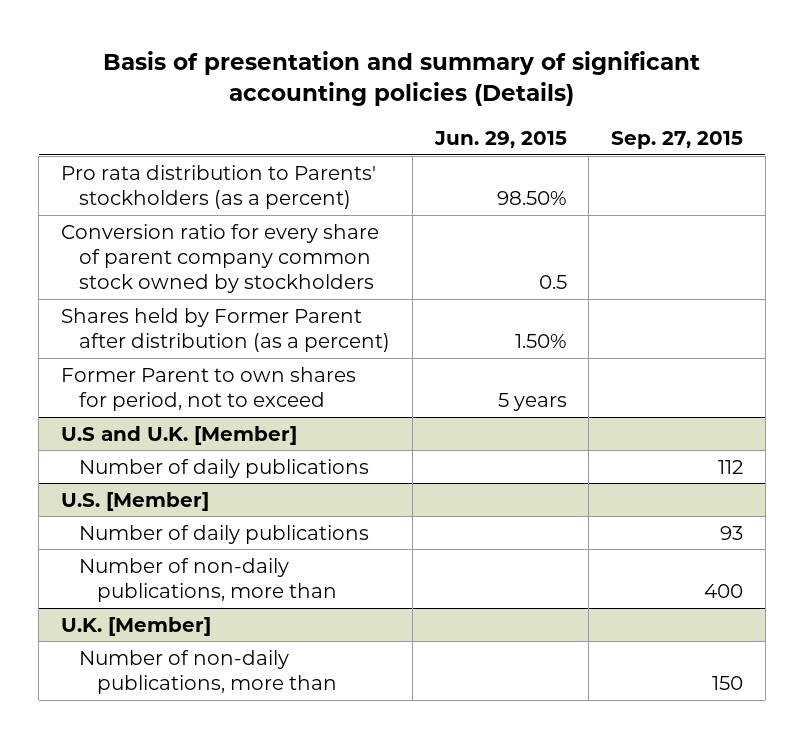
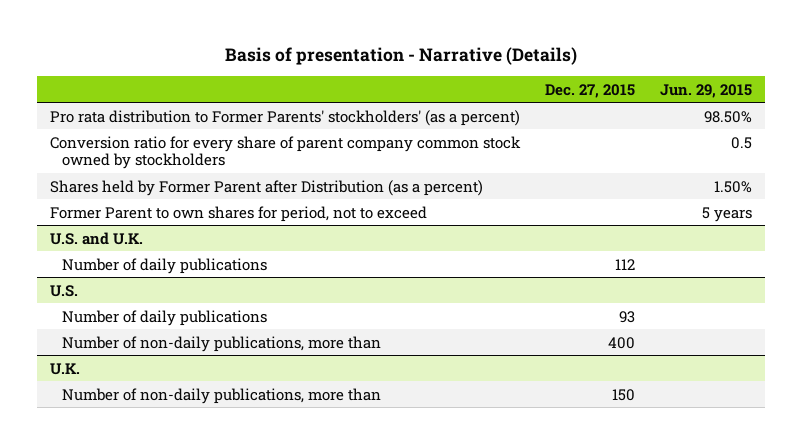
- Basis of presentation and summary of significant accounting policies (Details)
+ Basis of presentation - Narrative (Details)
- | Jun. 29, 2015 | Sep. 27, 2015
+ | Dec. 27, 2015 | Jun. 29, 2015
- Pro rata distribution to Parents' stockholders (as a percent) | 98.50% |
+ Pro rata distribution to Former Parents' stockholders' (as a percent) | | 98.50%
- Shares held by Former Parent after distribution (as a percent) | 1.50% |
+ Shares held by Former Parent after Distribution (as a percent) | | 1.50%
- U.S and U.K. [Member]
+ U.S. and U.K.
- U.S. [Member]
+ U.S.
- U.K. [Member]
+ U.K.

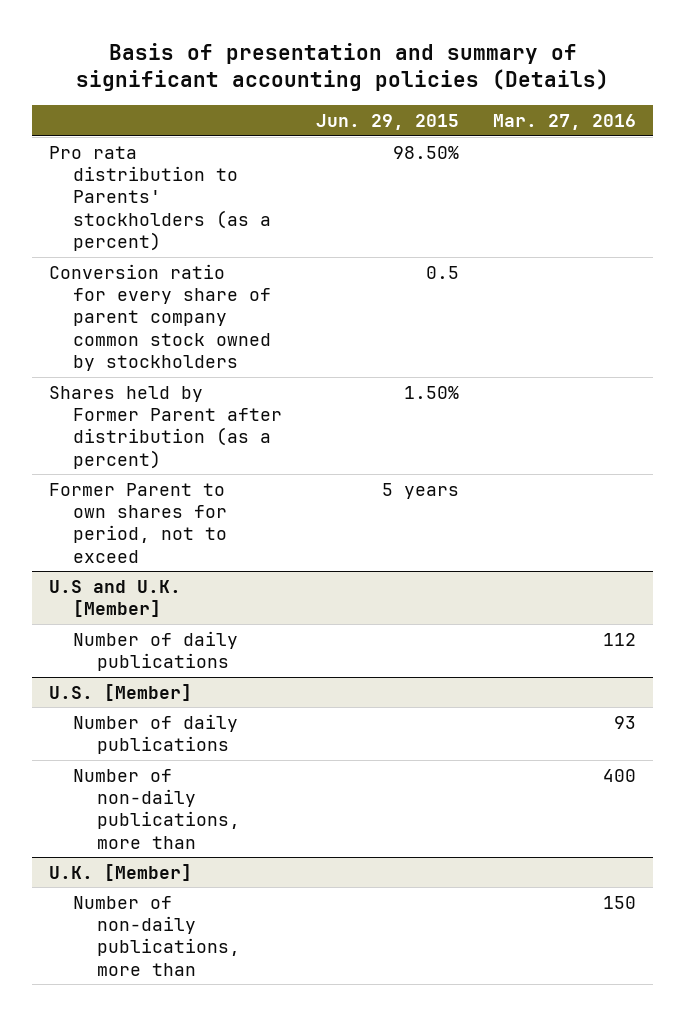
- Basis of presentation - Narrative (Details)
+ Basis of presentation and summary of significant accounting policies (Details)
- | Dec. 27, 2015 | Jun. 29, 2015
+ | Jun. 29, 2015 | Mar. 27, 2016
- Pro rata distribution to Former Parents' stockholders' (as a percent) | | 98.50%
+ Pro rata distribution to Parents' stockholders (as a percent) | 98.50% |
- Shares held by Former Parent after Distribution (as a percent) | | 1.50%
+ Shares held by Former Parent after distribution (as a percent) | 1.50% |
- U.S. and U.K.
+ U.S and U.K. [Member]
- U.S.
+ U.S. [Member]
- U.K.
+ U.K. [Member]

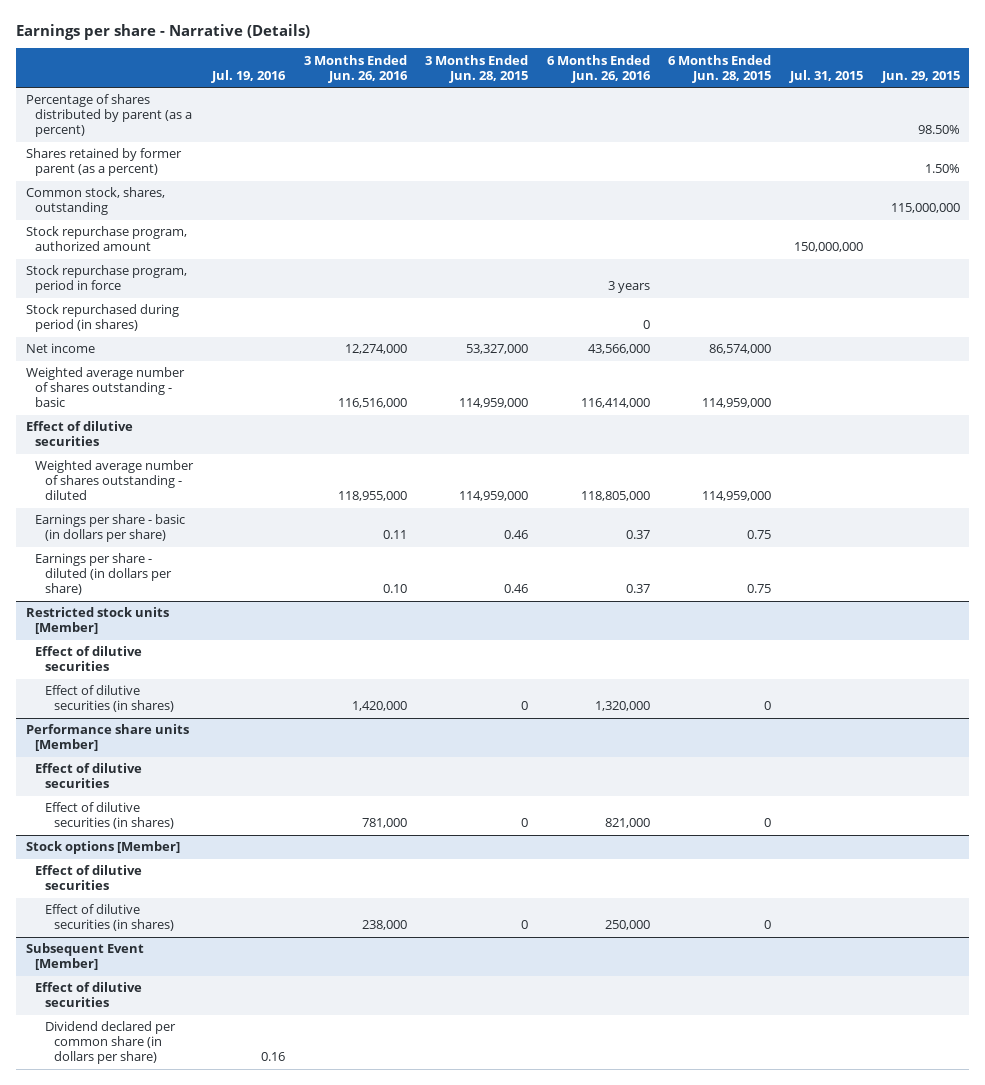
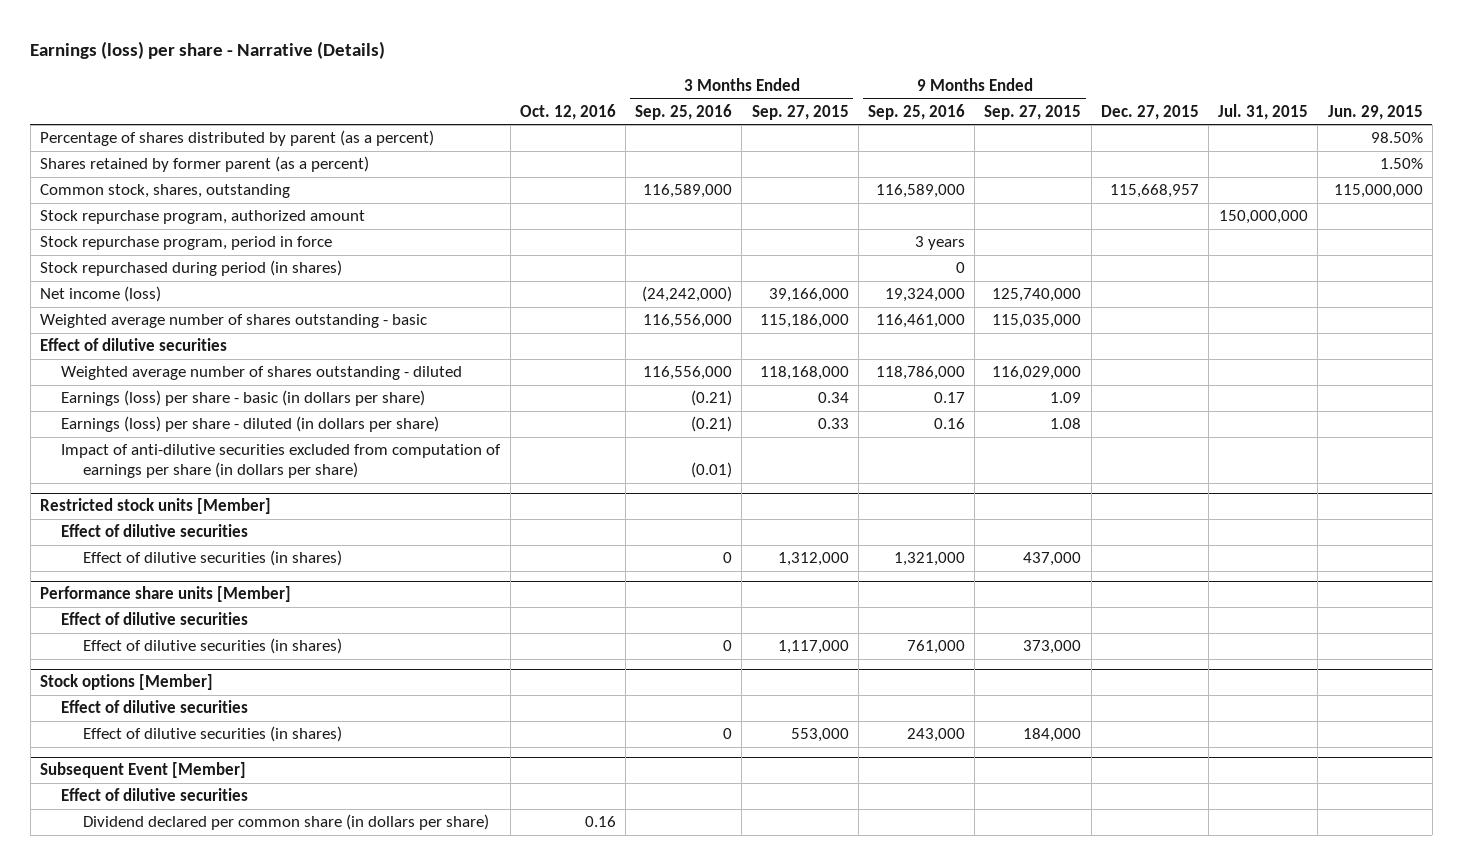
- Earnings per share - Narrative (Details)
+ Earnings (loss) per share - Narrative (Details)
- | Jul. 19, 2016 | 3 Months Ended Jun. 26, 2016 | 3 Months Ended Jun. 28, 2015 | 6 Months Ended Jun. 26, 2016 | 6 Months Ended Jun. 28, 2015 | Jul. 31, 2015 | Jun. 29, 2015
+ | Oct. 12, 2016 | 3 Months Ended Sep. 25, 2016 | 3 Months Ended Sep. 27, 2015 | 9 Months Ended Sep. 25, 2016 | 9 Months Ended Sep. 27, 2015 | Dec. 27, 2015 | Jul. 31, 2015 | Jun. 29, 2015
- Net income | | 12,274,000 | 53,327,000 | 43,566,000 | 86,574,000 | |
+ Net income (loss) | | (24,242,000) | 39,166,000 | 19,324,000 | 125,740,000 | | |
- Earnings per share - basic (in dollars per share) | | 0.11 | 0.46 | 0.37 | 0.75 | |
- Earnings per share - diluted (in dollars per share) | | 0.10 | 0.46 | 0.37 | 0.75 | |
+ Earnings (loss) per share - basic (in dollars per share) | | (0.21) | 0.34 | 0.17 | 1.09 | | |
+ Earnings (loss) per share - diluted (in dollars per share) | | (0.21) | 0.33 | 0.16 | 1.08 | | |
+ Impact of anti-dilutive securities excluded from computation of earnings per share (in dollars per share) | | (0.01) | | | | | |

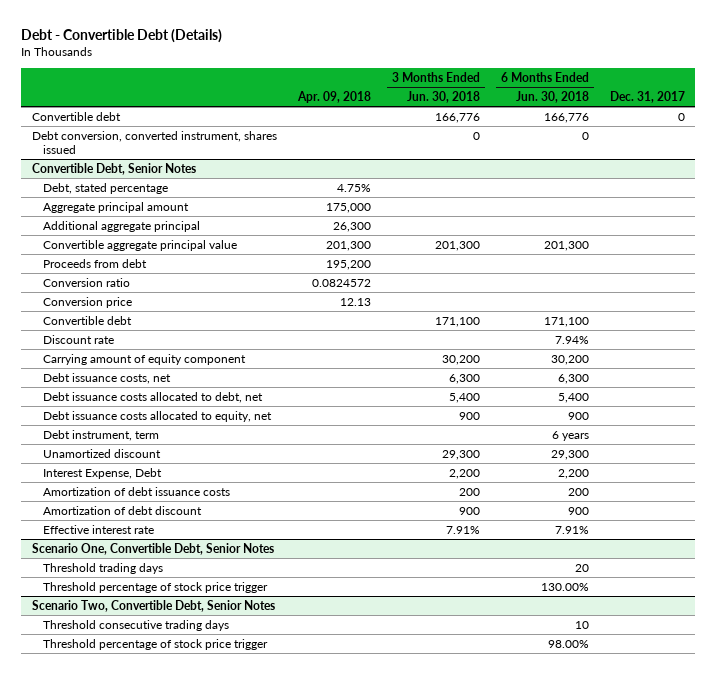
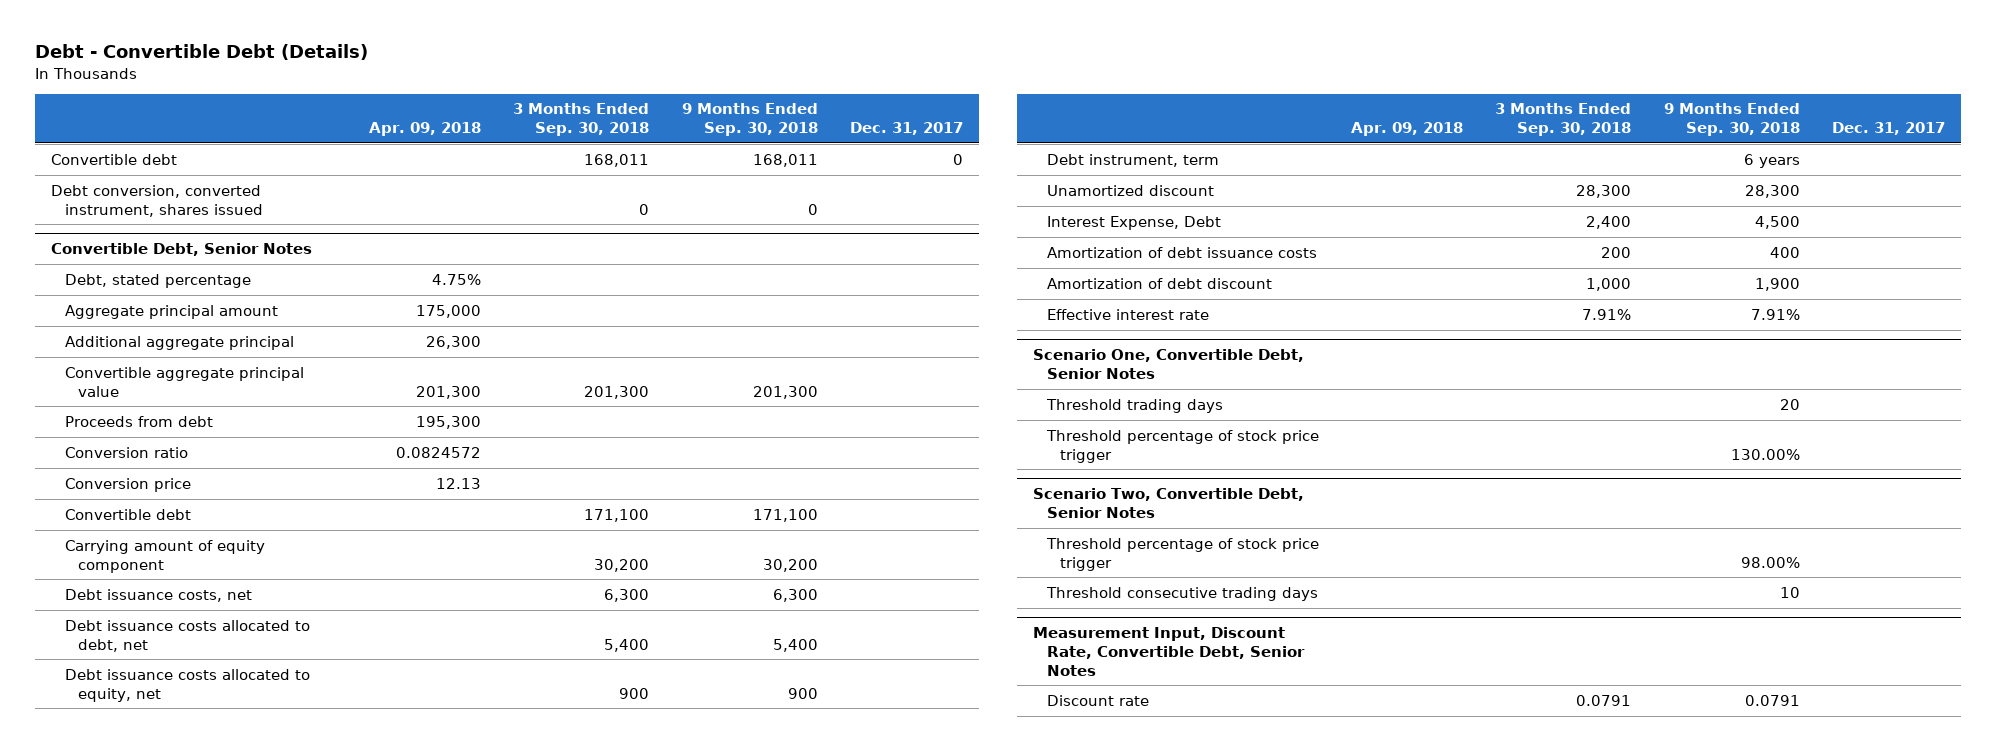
- | Apr. 09, 2018 | 3 Months Ended Jun. 30, 2018 | 6 Months Ended Jun. 30, 2018 | Dec. 31, 2017
+ | Apr. 09, 2018 | 3 Months Ended Sep. 30, 2018 | 9 Months Ended Sep. 30, 2018 | Dec. 31, 2017
@ Convertible Debt, Senior Notes
- Proceeds from debt | 195,200 | | |
+ Proceeds from debt | 195,300 | | |
- Discount rate | | | 7.94% |
@ Scenario Two, Convertible Debt, Senior Notes
moved down: Threshold consecutive trading days | | | 10 |
+ Measurement Input, Discount Rate, Convertible Debt, Senior Notes
+ Discount rate | | 0.0791 | 0.0791 |

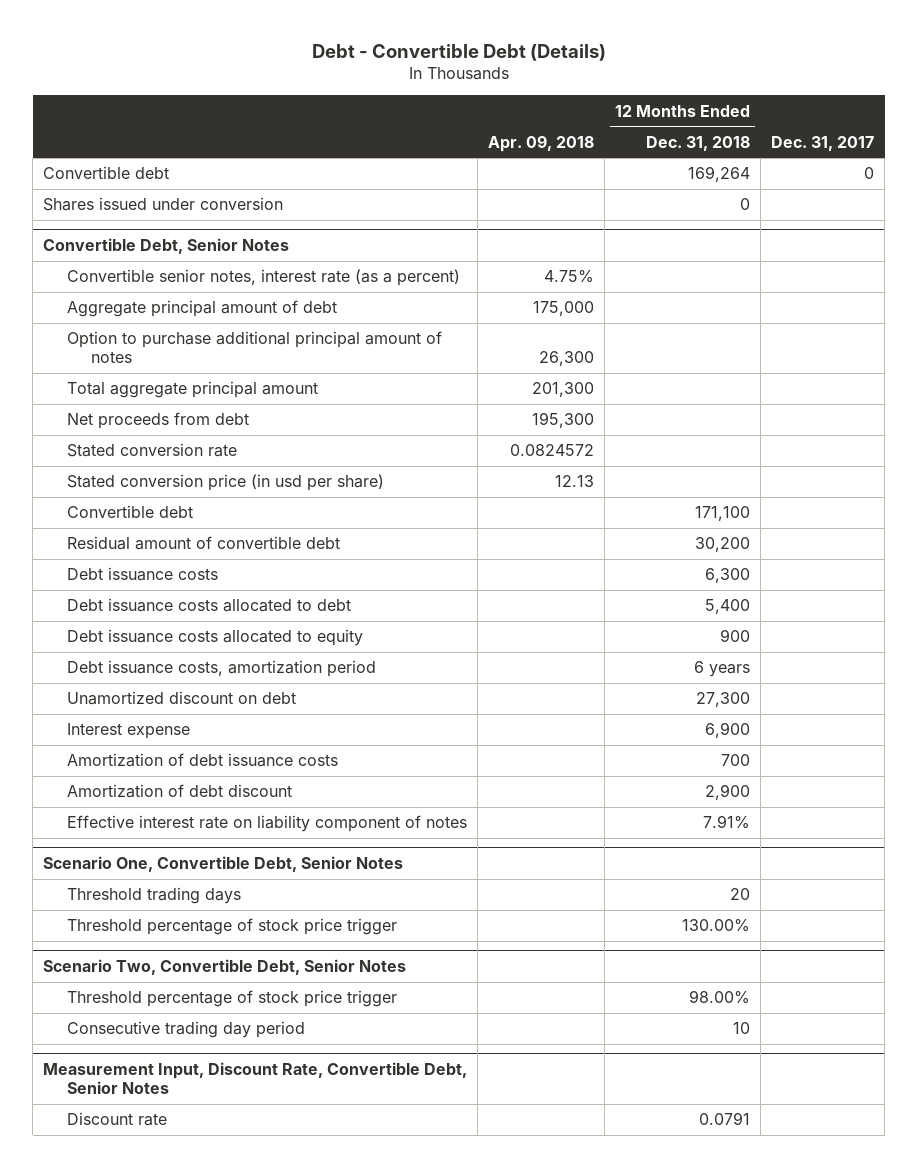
- | Apr. 09, 2018 | 3 Months Ended Sep. 30, 2018 | 9 Months Ended Sep. 30, 2018 | Dec. 31, 2017
+ | Apr. 09, 2018 | 12 Months Ended Dec. 31, 2018 | Dec. 31, 2017
- Debt conversion, converted instrument, shares issued | | 0 | 0 |
+ Shares issued under conversion | | 0 |
@ Convertible Debt, Senior Notes
- Debt, stated percentage | 4.75% | | |
- Aggregate principal amount | 175,000 | | |
- Additional aggregate principal | 26,300 | | |
- Convertible aggregate principal value | 201,300 | 201,300 | 201,300 |
- Proceeds from debt | 195,300 | | |
- Conversion ratio | 0.0824572 | | |
- Conversion price | 12.13 | | |
+ Convertible senior notes, interest rate (as a percent) | 4.75% | |
+ Aggregate principal amount of debt | 175,000 | |
+ Option to purchase additional principal amount of notes | 26,300 | |
+ Total aggregate principal amount | 201,300 | |
+ Net proceeds from debt | 195,300 | |
+ Stated conversion rate | 0.0824572 | |
+ Stated conversion price (in usd per share) | 12.13 | |
- Carrying amount of equity component | | 30,200 | 30,200 |
- Debt issuance costs, net | | 6,300 | 6,300 |
- Debt issuance costs allocated to debt, net | | 5,400 | 5,400 |
- Debt issuance costs allocated to equity, net | | 900 | 900 |
- Debt instrument, term | | | 6 years |
- Unamortized discount | | 28,300 | 28,300 |
- Interest Expense, Debt | | 2,400 | 4,500 |
+ Residual amount of convertible debt | | 30,200 |
+ Debt issuance costs | | 6,300 |
+ Debt issuance costs allocated to debt | | 5,400 |
+ Debt issuance costs allocated to equity | | 900 |
+ Debt issuance costs, amortization period | | 6 years |
+ Unamortized discount on debt | | 27,300 |
+ Interest expense | | 6,900 |
- Effective interest rate | | 7.91% | 7.91% |
+ Effective interest rate on liability component of notes | | 7.91% |
@ Scenario Two, Convertible Debt, Senior Notes
- Threshold consecutive trading days | | | 10 |
+ Consecutive trading day period | | 10 |

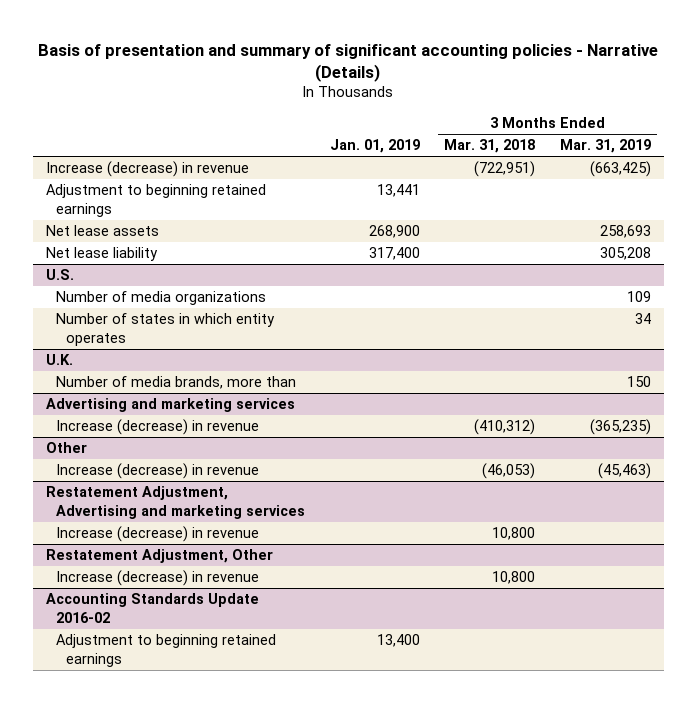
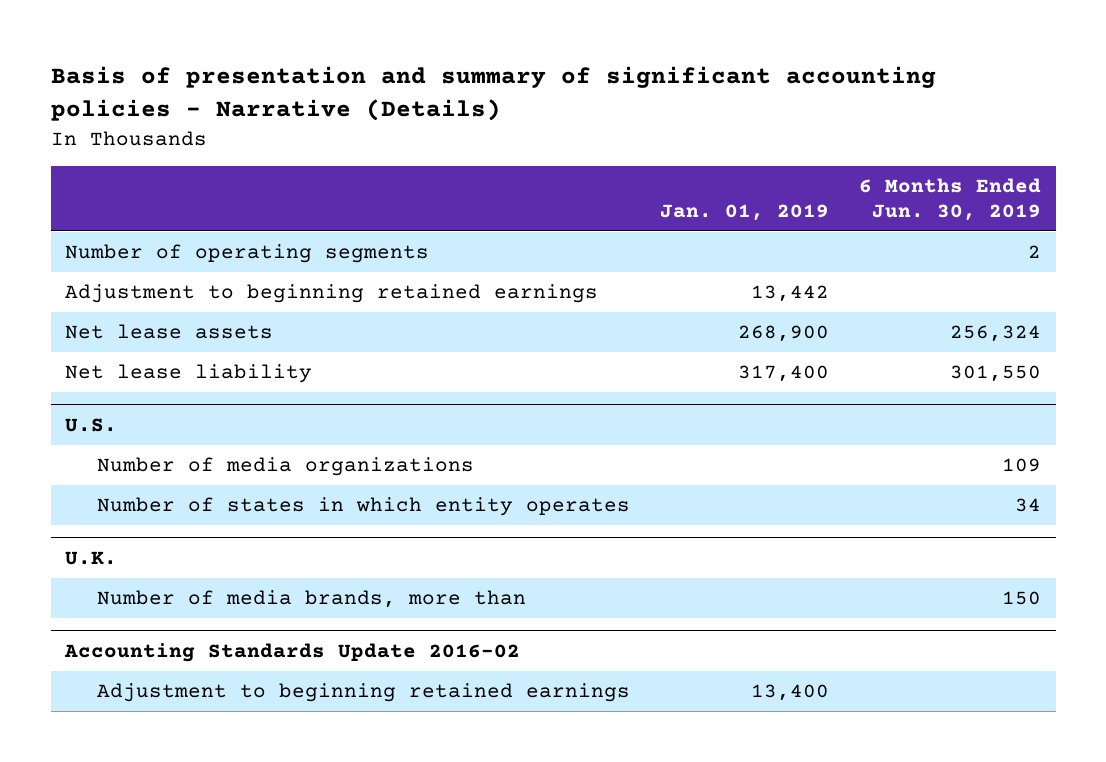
- | Jan. 01, 2019 | 3 Months Ended Mar. 31, 2018 | 3 Months Ended Mar. 31, 2019
+ | Jan. 01, 2019 | 6 Months Ended Jun. 30, 2019
- Increase (decrease) in revenue | | (722,951) | (663,425)
- Adjustment to beginning retained earnings | 13,441 | |
+ Number of operating segments | | 2
+ Adjustment to beginning retained earnings | 13,442 |
- Advertising and marketing services
- Increase (decrease) in revenue | | (410,312) | (365,235)
- Other
- Increase (decrease) in revenue | | (46,053) | (45,463)
- Restatement Adjustment, Advertising and marketing services
- Increase (decrease) in revenue | | 10,800 |
- Restatement Adjustment, Other
- Increase (decrease) in revenue | | 10,800 |

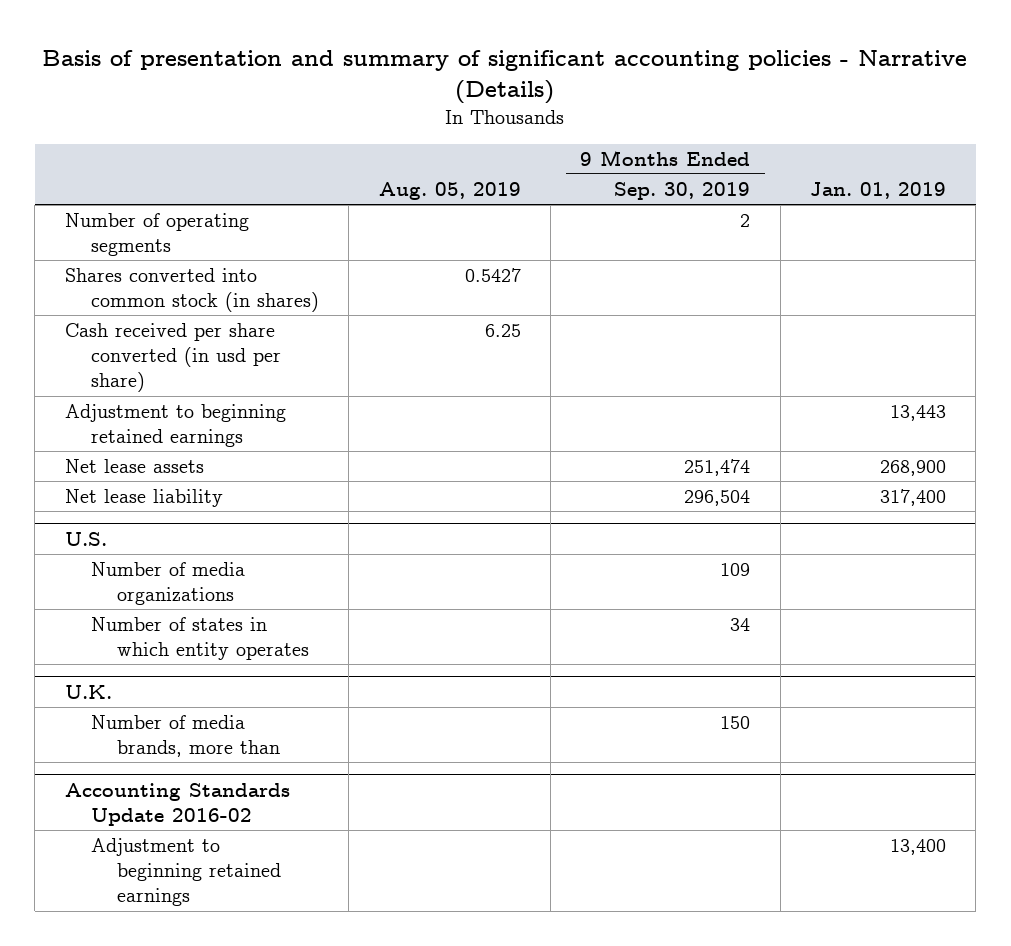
- | Jan. 01, 2019 | 6 Months Ended Jun. 30, 2019
+ | Aug. 05, 2019 | 9 Months Ended Sep. 30, 2019 | Jan. 01, 2019
- Adjustment to beginning retained earnings | 13,442 |
+ Shares converted into common stock (in shares) | 0.5427 | |
+ Cash received per share converted (in usd per share) | 6.25 | |
+ Adjustment to beginning retained earnings | | | 13,443

